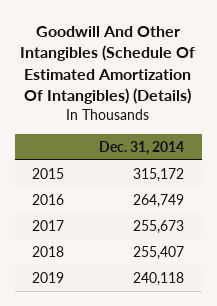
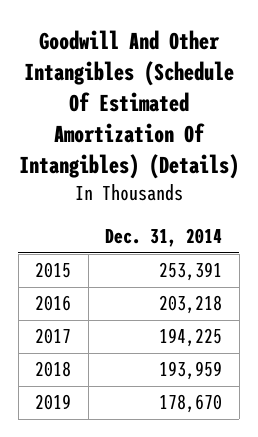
- 2015 | 315,172
- 2016 | 264,749
- 2017 | 255,673
- 2018 | 255,407
- 2019 | 240,118
+ 2015 | 253,391
+ 2016 | 203,218
+ 2017 | 194,225
+ 2018 | 193,959
+ 2019 | 178,670

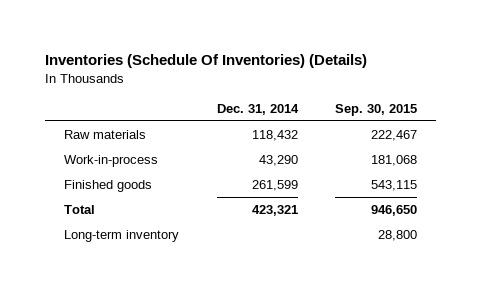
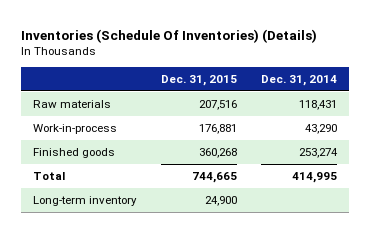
- | Dec. 31, 2014 | Sep. 30, 2015
+ | Dec. 31, 2015 | Dec. 31, 2014
- Raw materials | 118,432 | 222,467
+ Raw materials | 207,516 | 118,431
- Finished goods | 261,599 | 543,115
- Total | 423,321 | 946,650
+ Finished goods | 360,268 | 253,274
+ Total | 744,665 | 414,995

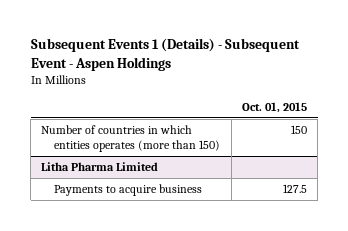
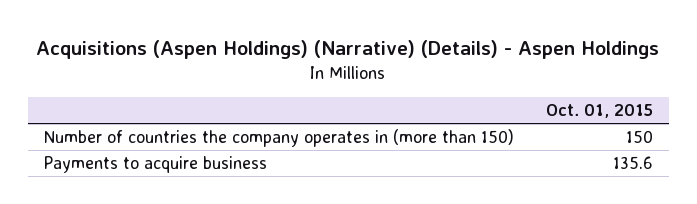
- Subsequent Events 1 (Details) - Subsequent Event - Aspen Holdings
+ Acquisitions (Aspen Holdings) (Narrative) (Details) - Aspen Holdings
- Number of countries in which entities operates (more than 150) | 150
- Litha Pharma Limited
- Payments to acquire business | 127.5
+ Number of countries the company operates in (more than 150) | 150
+ Payments to acquire business | 135.6

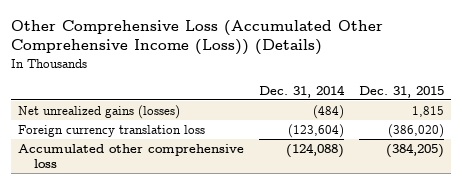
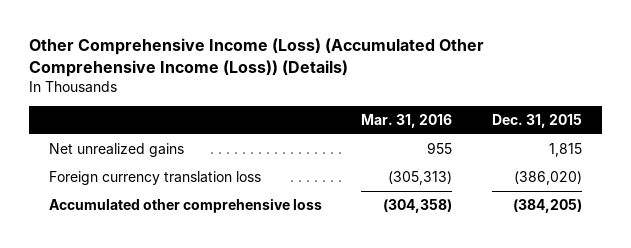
- Other Comprehensive Loss (Accumulated Other Comprehensive Income (Loss)) (Details)
+ Other Comprehensive Income (Loss) (Accumulated Other Comprehensive Income (Loss)) (Details)
- | Dec. 31, 2014 | Dec. 31, 2015
+ | Mar. 31, 2016 | Dec. 31, 2015
- Net unrealized gains (losses) | (484) | 1,815
+ Net unrealized gains | 955 | 1,815

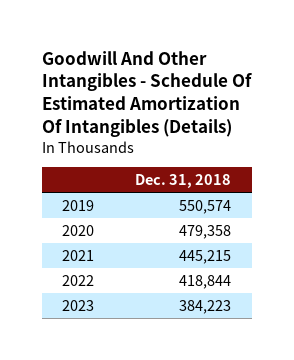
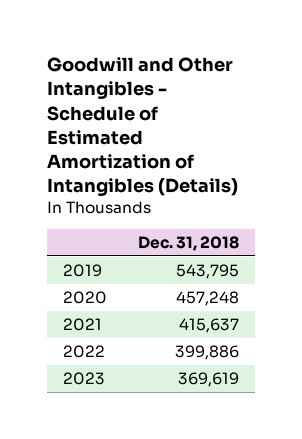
- Goodwill And Other Intangibles - Schedule Of Estimated Amortization Of Intangibles (Details)
+ Goodwill and Other Intangibles - Schedule of Estimated Amortization of Intangibles (Details)
- 2019 | 550,574
- 2020 | 479,358
- 2021 | 445,215
- 2022 | 418,844
- 2023 | 384,223
+ 2019 | 543,795
+ 2020 | 457,248
+ 2021 | 415,637
+ 2022 | 399,886
+ 2023 | 369,619

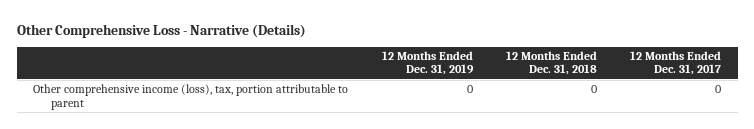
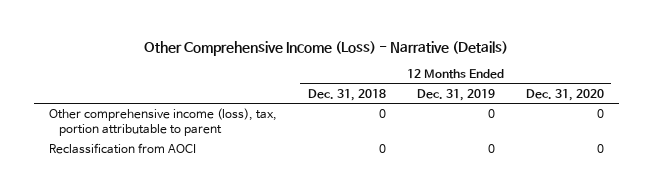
- Other Comprehensive Loss - Narrative (Details)
+ Other Comprehensive Income (Loss) - Narrative (Details)
- | 12 Months Ended Dec. 31, 2019 | 12 Months Ended Dec. 31, 2018 | 12 Months Ended Dec. 31, 2017
+ | 12 Months Ended Dec. 31, 2018 | 12 Months Ended Dec. 31, 2019 | 12 Months Ended Dec. 31, 2020
+ Reclassification from AOCI | 0 | 0 | 0

